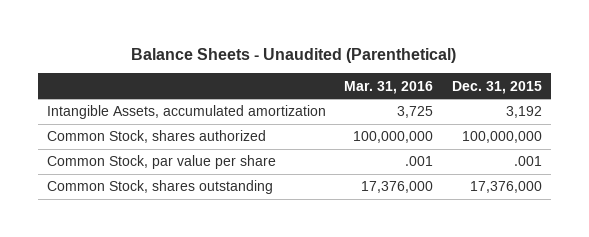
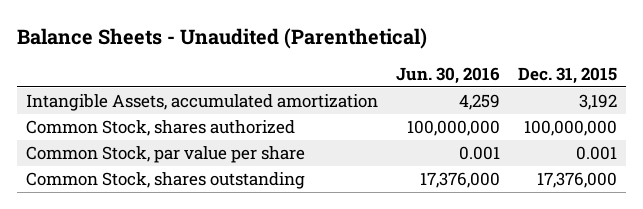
- | Mar. 31, 2016 | Dec. 31, 2015
+ | Jun. 30, 2016 | Dec. 31, 2015
- Common Stock, par value per share | .001 | .001
+ Common Stock, par value per share | 0.001 | 0.001

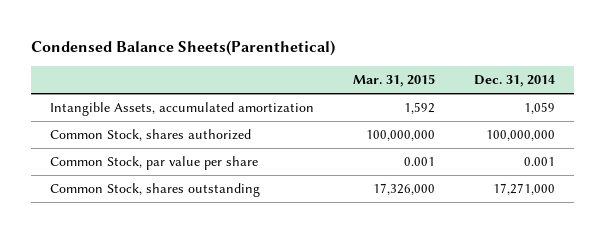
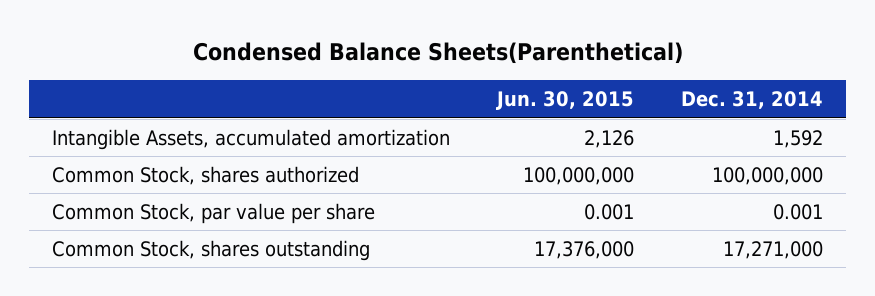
- | Mar. 31, 2015 | Dec. 31, 2014
+ | Jun. 30, 2015 | Dec. 31, 2014
- Intangible Assets, accumulated amortization | 1,592 | 1,059
+ Intangible Assets, accumulated amortization | 2,126 | 1,592

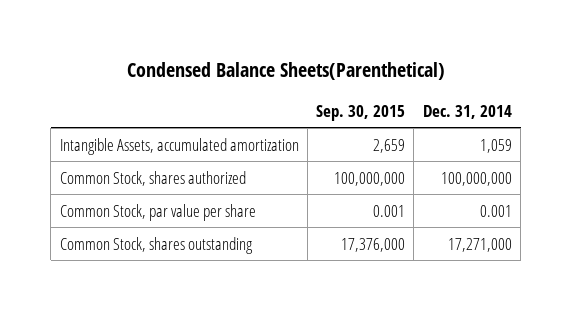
- | Jun. 30, 2015 | Dec. 31, 2014
+ | Sep. 30, 2015 | Dec. 31, 2014
- Intangible Assets, accumulated amortization | 2,126 | 1,592
+ Intangible Assets, accumulated amortization | 2,659 | 1,059

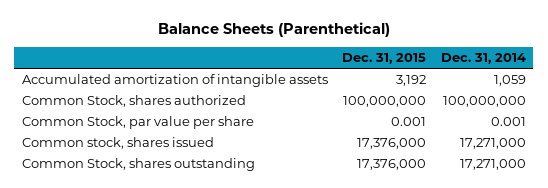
- Condensed Balance Sheets(Parenthetical)
+ Balance Sheets (Parenthetical)
- | Sep. 30, 2015 | Dec. 31, 2014
+ | Dec. 31, 2015 | Dec. 31, 2014
- Intangible Assets, accumulated amortization | 2,659 | 1,059
+ Accumulated amortization of intangible assets | 3,192 | 1,059
+ Common stock, shares issued | 17,376,000 | 17,271,000

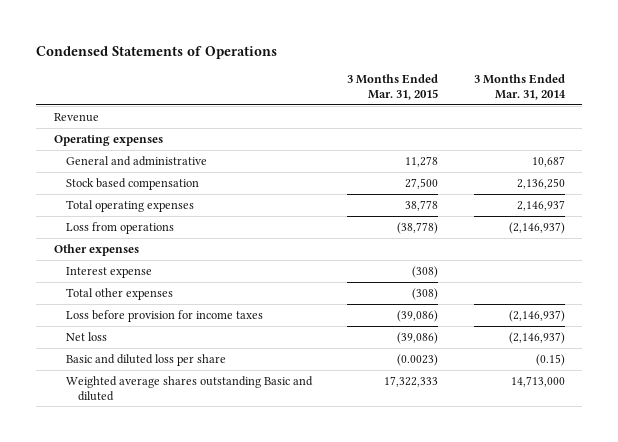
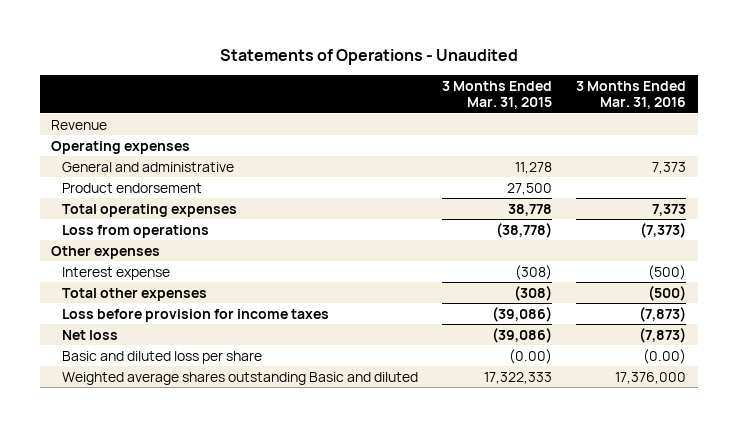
- Condensed Statements of Operations
+ Statements of Operations - Unaudited
- | 3 Months Ended Mar. 31, 2015 | 3 Months Ended Mar. 31, 2014
+ | 3 Months Ended Mar. 31, 2015 | 3 Months Ended Mar. 31, 2016
- Stock based compensation | 27,500 | 2,136,250
+ Product endorsement | 27,500 |
- Basic and diluted loss per share | (0.0023) | (0.15)
+ Basic and diluted loss per share | (0.00) | (0.00)

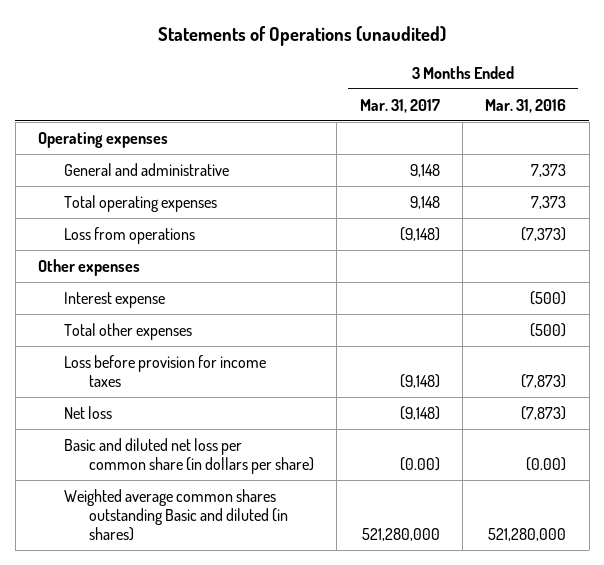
- Statements of Operations - Unaudited
+ Statements of Operations (unaudited)
- | 3 Months Ended Mar. 31, 2015 | 3 Months Ended Mar. 31, 2016
+ | 3 Months Ended Mar. 31, 2017 | 3 Months Ended Mar. 31, 2016
- Revenue
- Product endorsement | 27,500 |
- Basic and diluted loss per share | (0.00) | (0.00)
- Weighted average shares outstanding Basic and diluted | 17,322,333 | 17,376,000
+ Basic and diluted net loss per common share (in dollars per share) | (0.00) | (0.00)
+ Weighted average common shares outstanding Basic and diluted (in shares) | 521,280,000 | 521,280,000

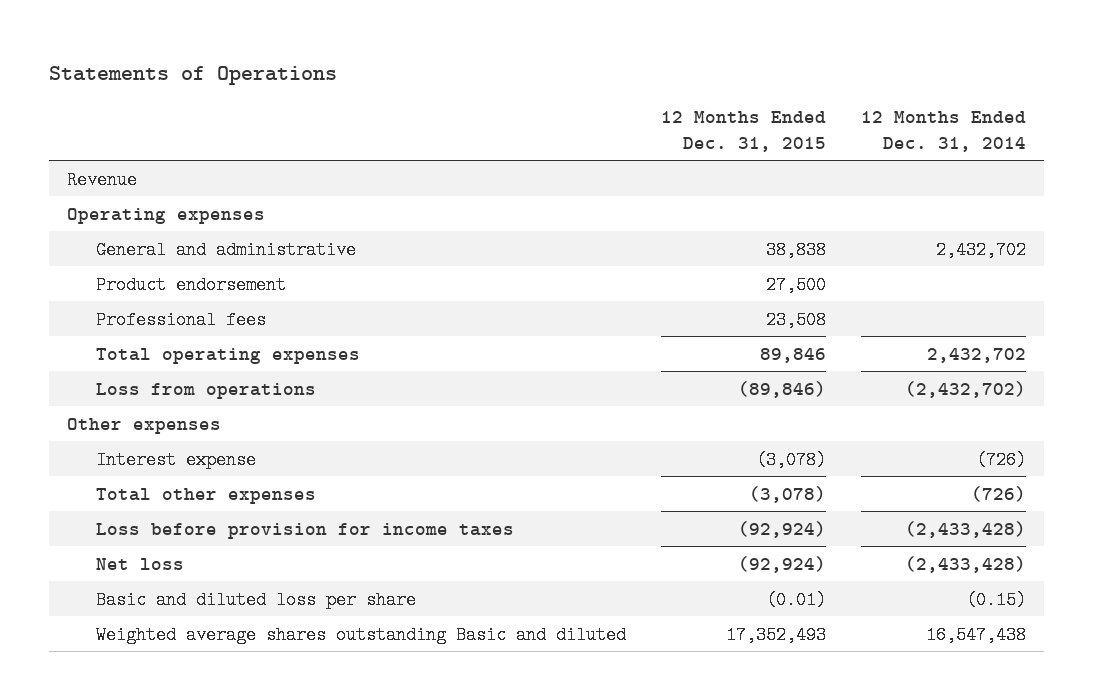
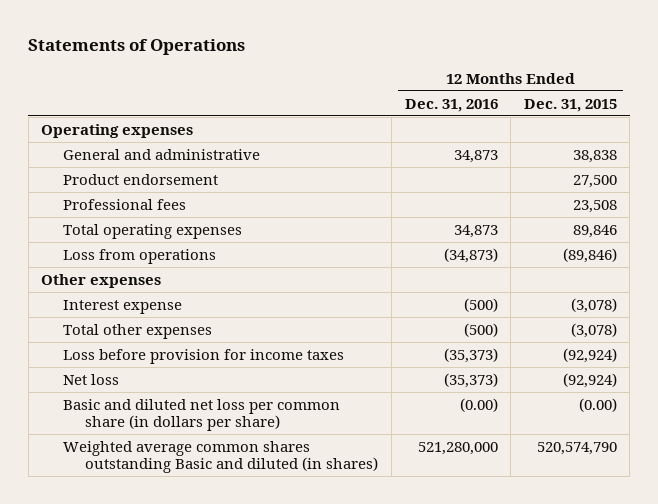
- | 12 Months Ended Dec. 31, 2015 | 12 Months Ended Dec. 31, 2014
+ | 12 Months Ended Dec. 31, 2016 | 12 Months Ended Dec. 31, 2015
- Revenue
- Basic and diluted loss per share | (0.01) | (0.15)
- Weighted average shares outstanding Basic and diluted | 17,352,493 | 16,547,438
+ Basic and diluted net loss per common share (in dollars per share) | (0.00) | (0.00)
+ Weighted average common shares outstanding Basic and diluted (in shares) | 521,280,000 | 520,574,790

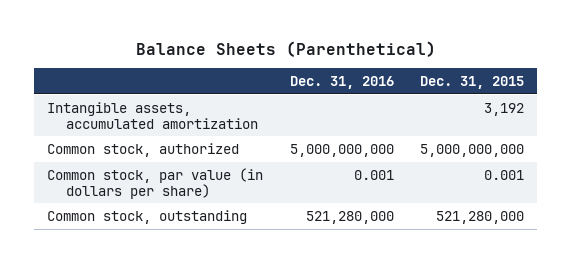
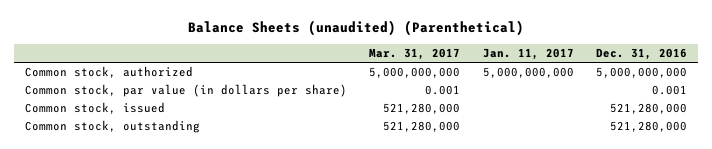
- Balance Sheets (Parenthetical)
+ Balance Sheets (unaudited) (Parenthetical)
- | Dec. 31, 2016 | Dec. 31, 2015
+ | Mar. 31, 2017 | Jan. 11, 2017 | Dec. 31, 2016
- Intangible assets, accumulated amortization | | 3,192
+ Common stock, issued | 521,280,000 | | 521,280,000

